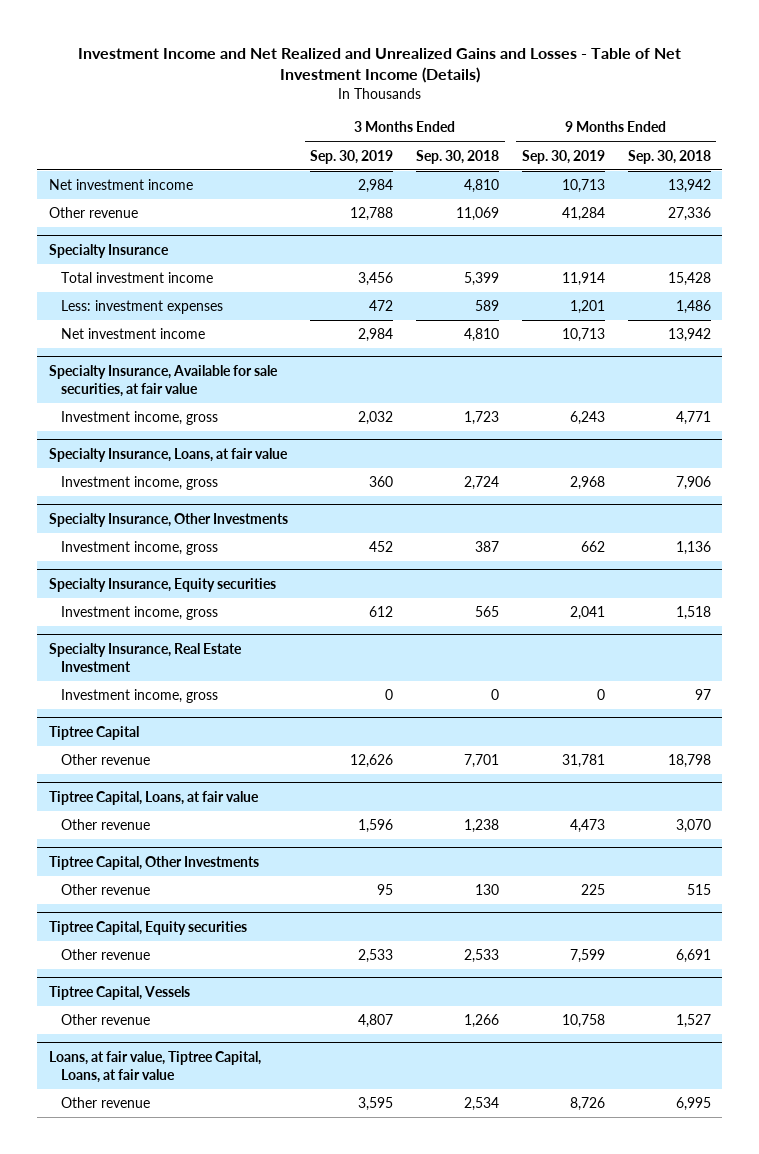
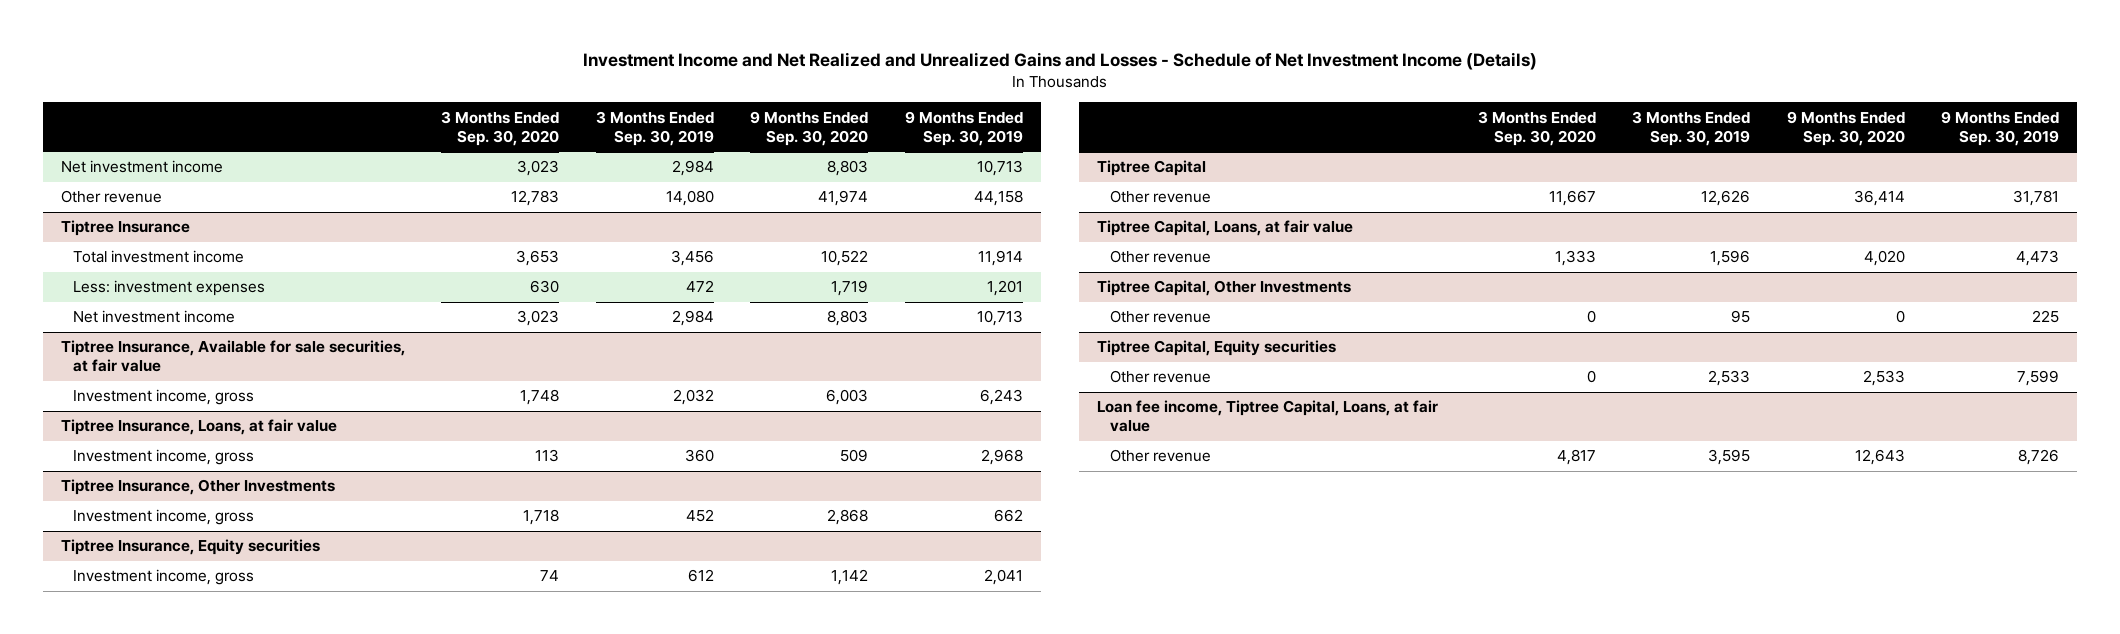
- Investment Income and Net Realized and Unrealized Gains and Losses - Table of Net Investment Income (Details)
+ Investment Income and Net Realized and Unrealized Gains and Losses - Schedule of Net Investment Income (Details)
- | 3 Months Ended Sep. 30, 2019 | 3 Months Ended Sep. 30, 2018 | 9 Months Ended Sep. 30, 2019 | 9 Months Ended Sep. 30, 2018
+ | 3 Months Ended Sep. 30, 2020 | 3 Months Ended Sep. 30, 2019 | 9 Months Ended Sep. 30, 2020 | 9 Months Ended Sep. 30, 2019
- Other revenue | 12,788 | 11,069 | 41,284 | 27,336
- Specialty Insurance
+ Other revenue | 12,783 | 14,080 | 41,974 | 44,158
+ Tiptree Insurance
- Specialty Insurance, Available for sale securities, at fair value
+ Tiptree Insurance, Available for sale securities, at fair value
- Specialty Insurance, Loans, at fair value
+ Tiptree Insurance, Loans, at fair value
- Specialty Insurance, Other Investments
+ Tiptree Insurance, Other Investments
- Specialty Insurance, Equity securities
+ Tiptree Insurance, Equity securities
- Specialty Insurance, Real Estate Investment
- Investment income, gross | 0 | 0 | 0 | 97
- Tiptree Capital, Vessels
- Other revenue | 4,807 | 1,266 | 10,758 | 1,527
- Loans, at fair value, Tiptree Capital, Loans, at fair value
+ Loan fee income, Tiptree Capital, Loans, at fair value

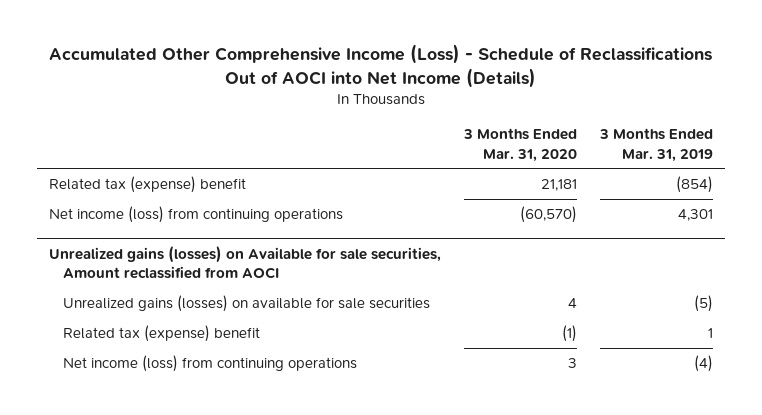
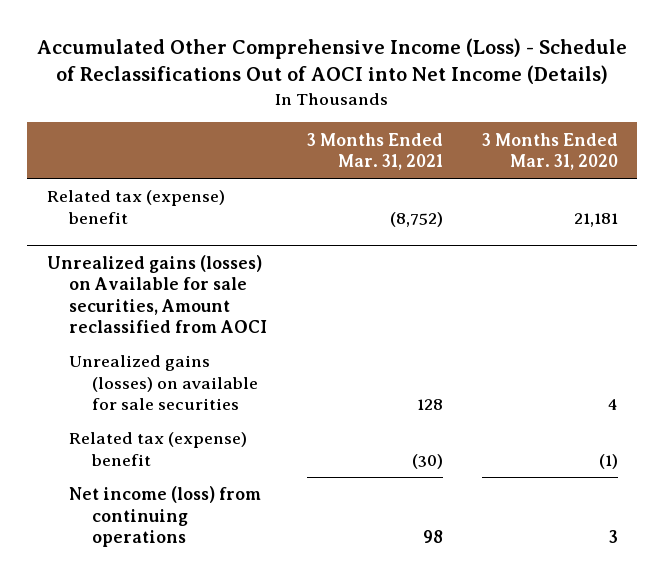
- | 3 Months Ended Mar. 31, 2020 | 3 Months Ended Mar. 31, 2019
+ | 3 Months Ended Mar. 31, 2021 | 3 Months Ended Mar. 31, 2020
- Net income (loss) from continuing operations | (60,570) | 4,301

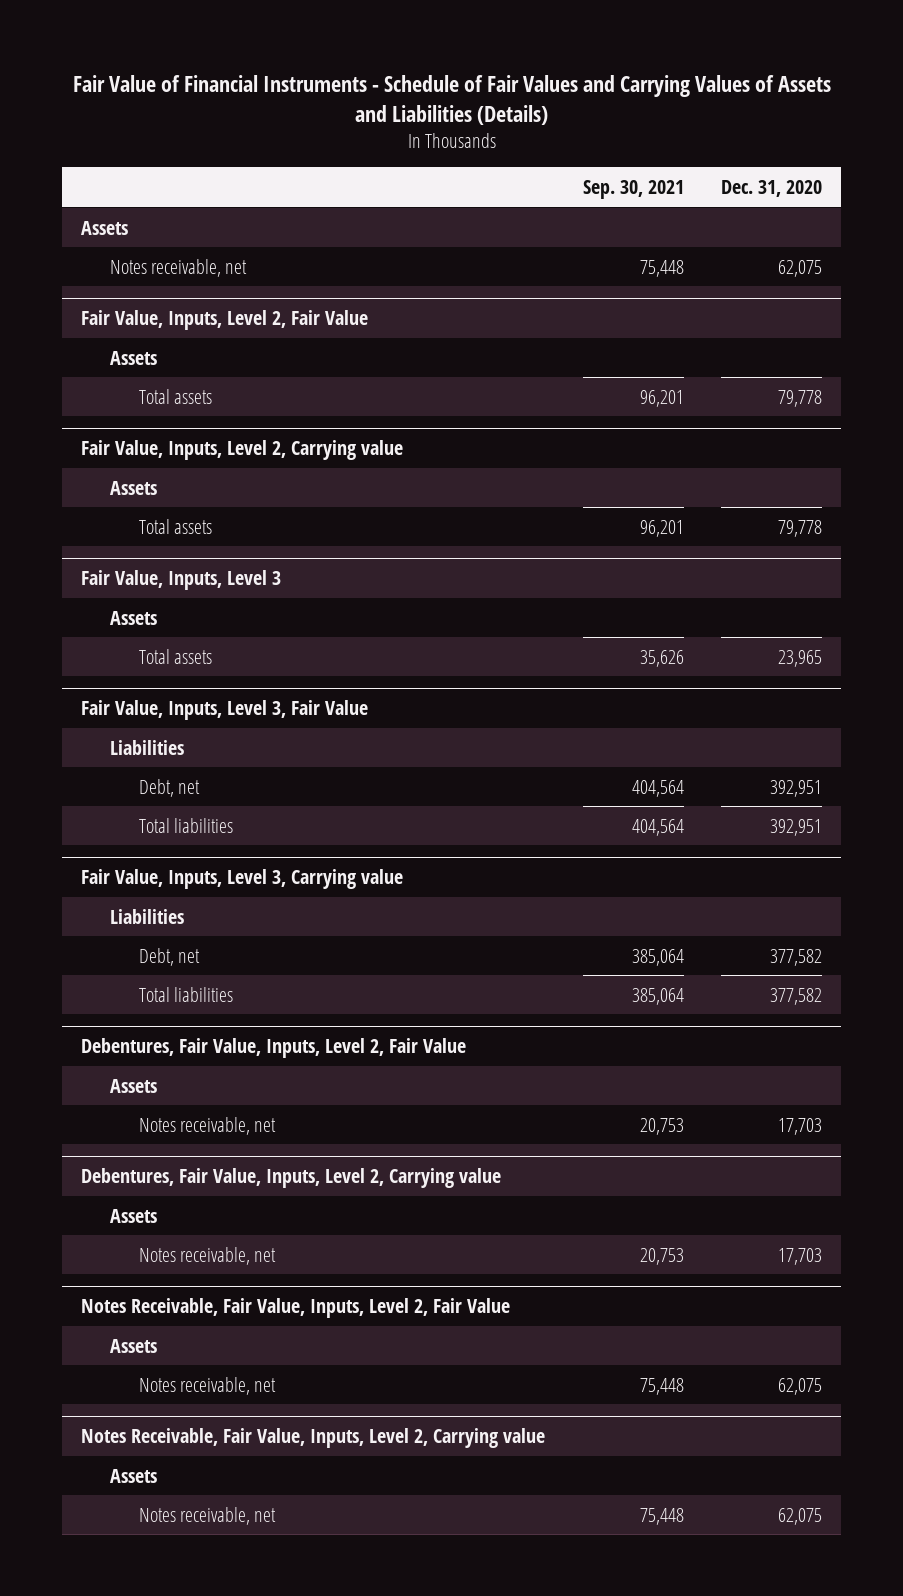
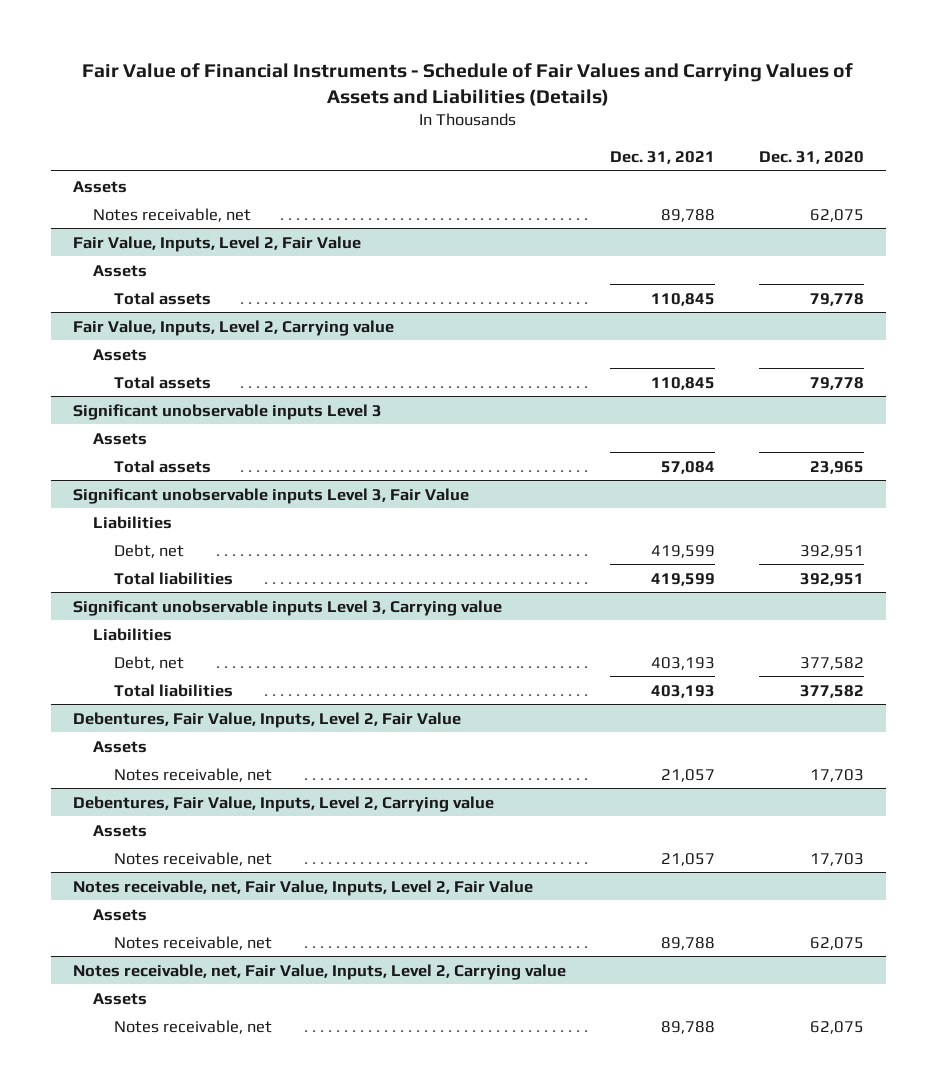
- | Sep. 30, 2021 | Dec. 31, 2020
+ | Dec. 31, 2021 | Dec. 31, 2020
- Fair Value, Inputs, Level 3
+ Significant unobservable inputs Level 3
- Fair Value, Inputs, Level 3, Fair Value
+ Significant unobservable inputs Level 3, Fair Value
- Fair Value, Inputs, Level 3, Carrying value
+ Significant unobservable inputs Level 3, Carrying value
- Notes Receivable, Fair Value, Inputs, Level 2, Fair Value
+ Notes receivable, net, Fair Value, Inputs, Level 2, Fair Value
- Notes Receivable, Fair Value, Inputs, Level 2, Carrying value
+ Notes receivable, net, Fair Value, Inputs, Level 2, Carrying value

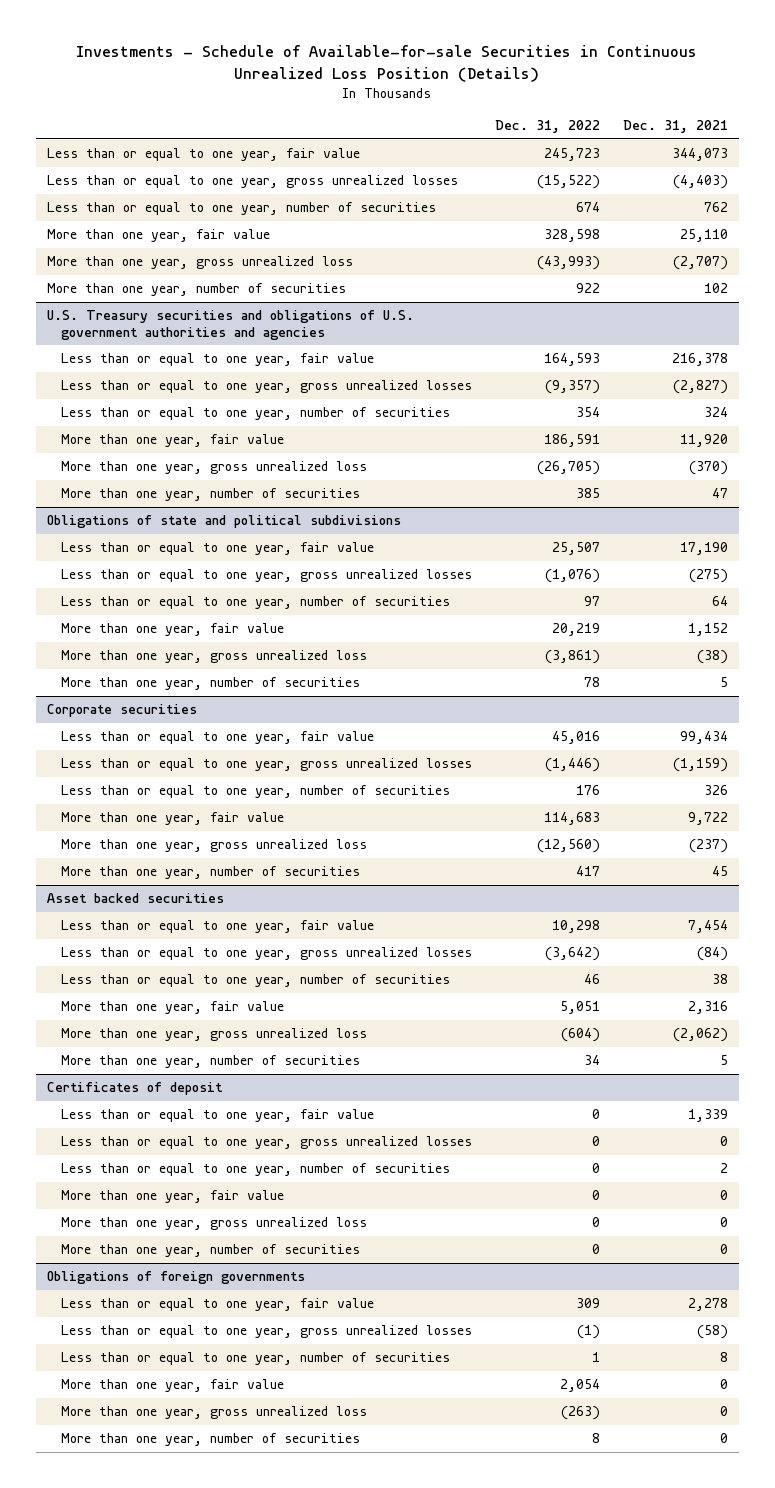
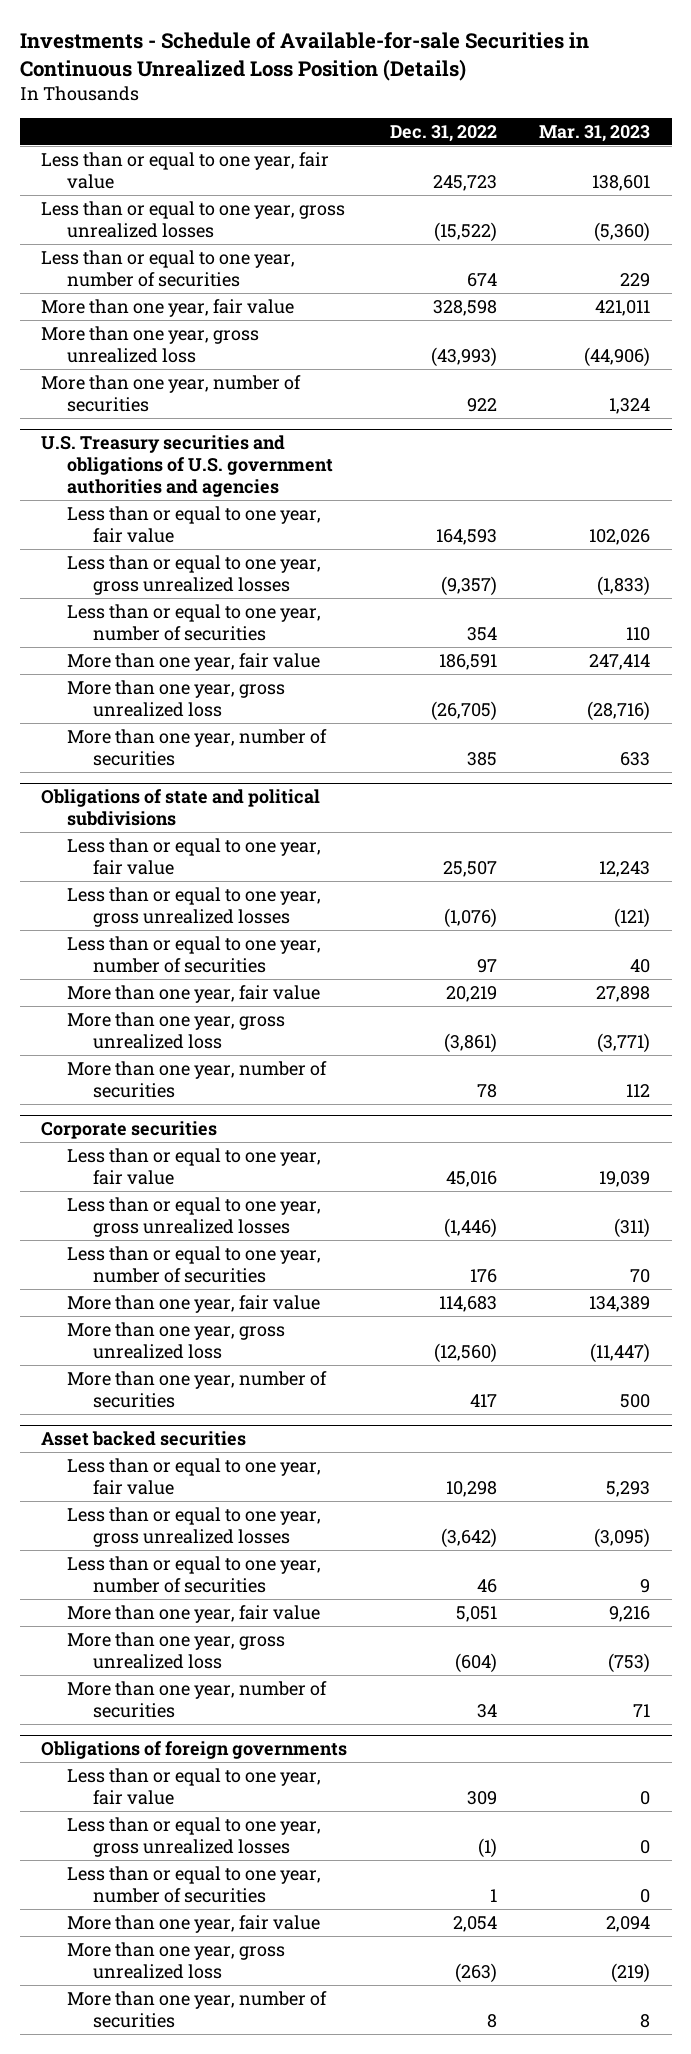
- | Dec. 31, 2022 | Dec. 31, 2021
+ | Dec. 31, 2022 | Mar. 31, 2023
- Certificates of deposit
- Less than or equal to one year, fair value | 0 | 1,339
- Less than or equal to one year, gross unrealized losses | 0 | 0
- Less than or equal to one year, number of securities | 0 | 2
- More than one year, fair value | 0 | 0
- More than one year, gross unrealized loss | 0 | 0
- More than one year, number of securities | 0 | 0

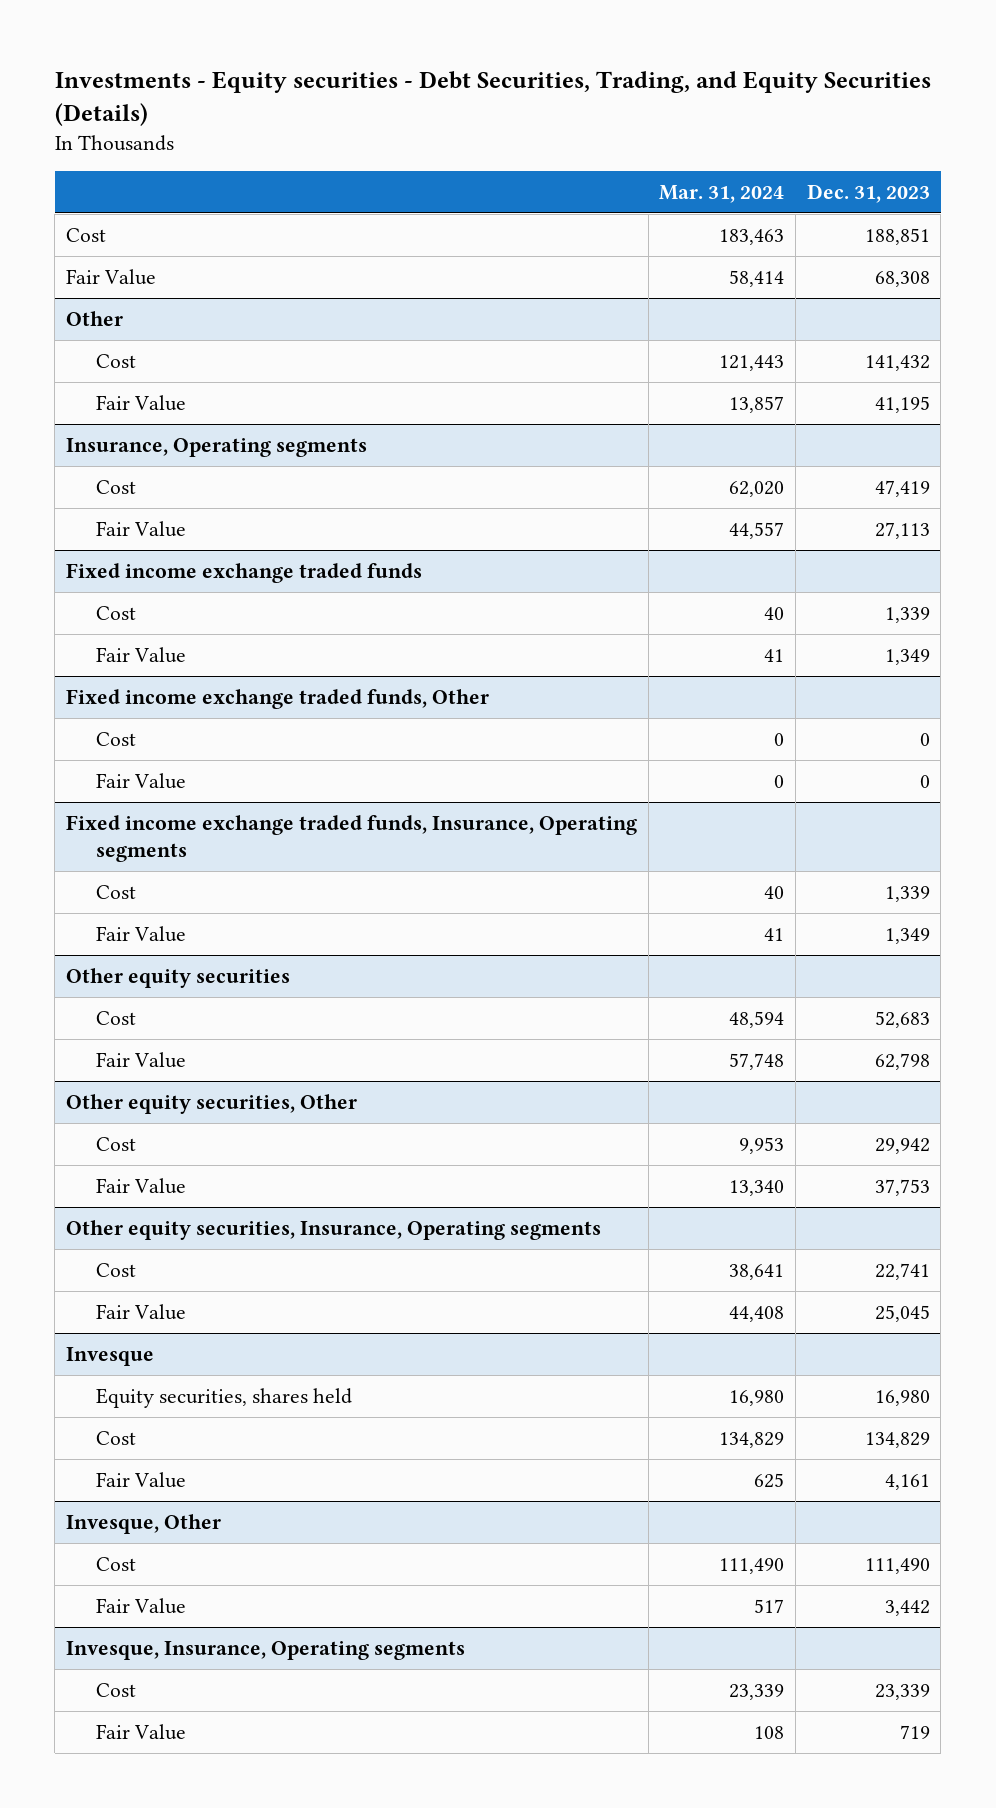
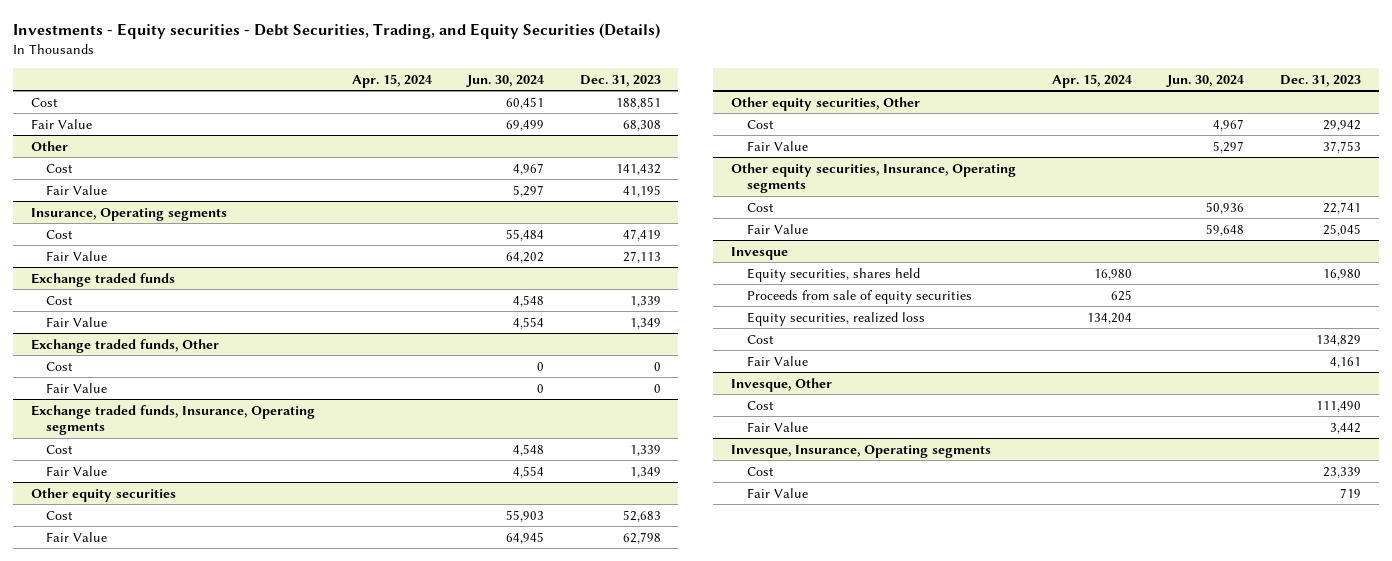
- | Mar. 31, 2024 | Dec. 31, 2023
+ | Apr. 15, 2024 | Jun. 30, 2024 | Dec. 31, 2023
- Fixed income exchange traded funds
+ Exchange traded funds
- Fixed income exchange traded funds, Other
+ Exchange traded funds, Other
- Fixed income exchange traded funds, Insurance, Operating segments
+ Exchange traded funds, Insurance, Operating segments
@ Invesque
+ Proceeds from sale of equity securities | 625 | |
+ Equity securities, realized loss | 134,204 | |

